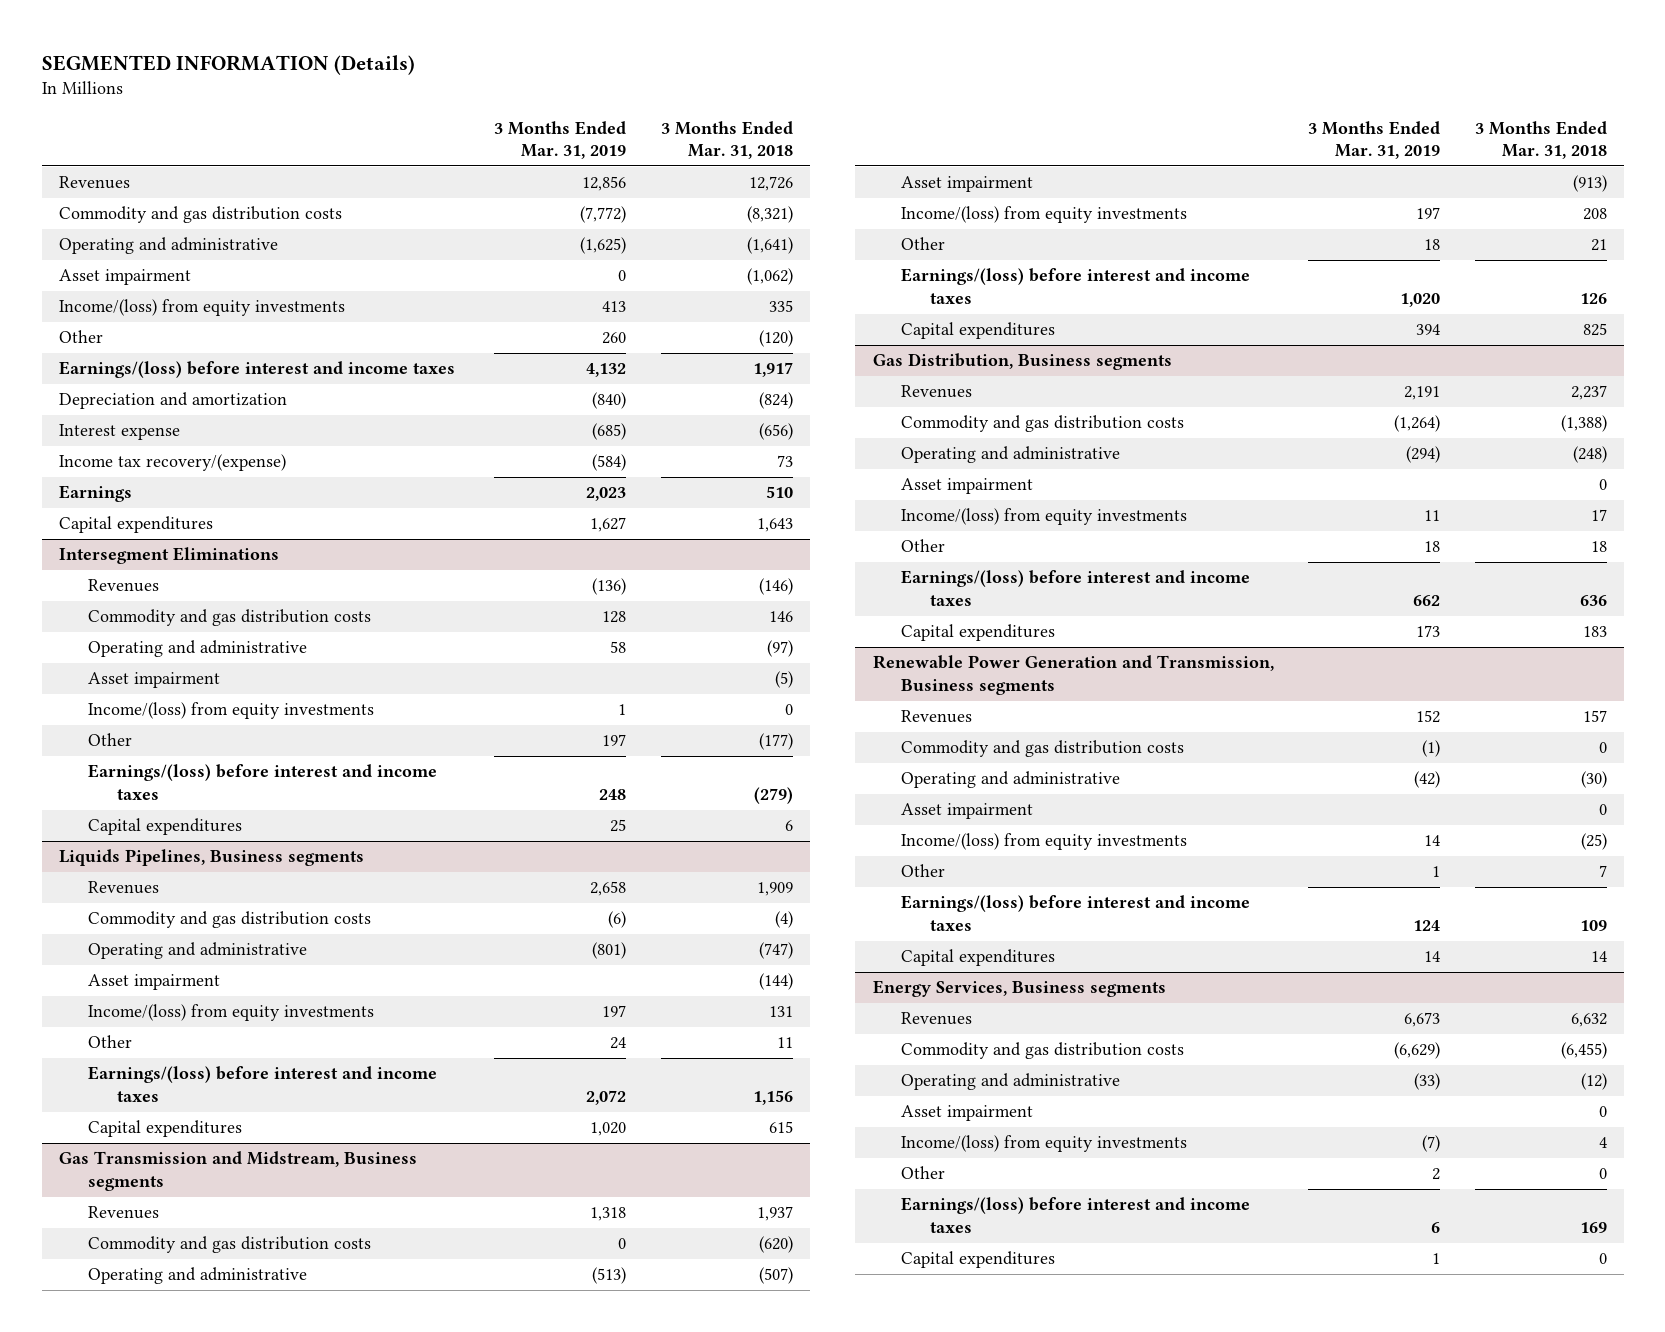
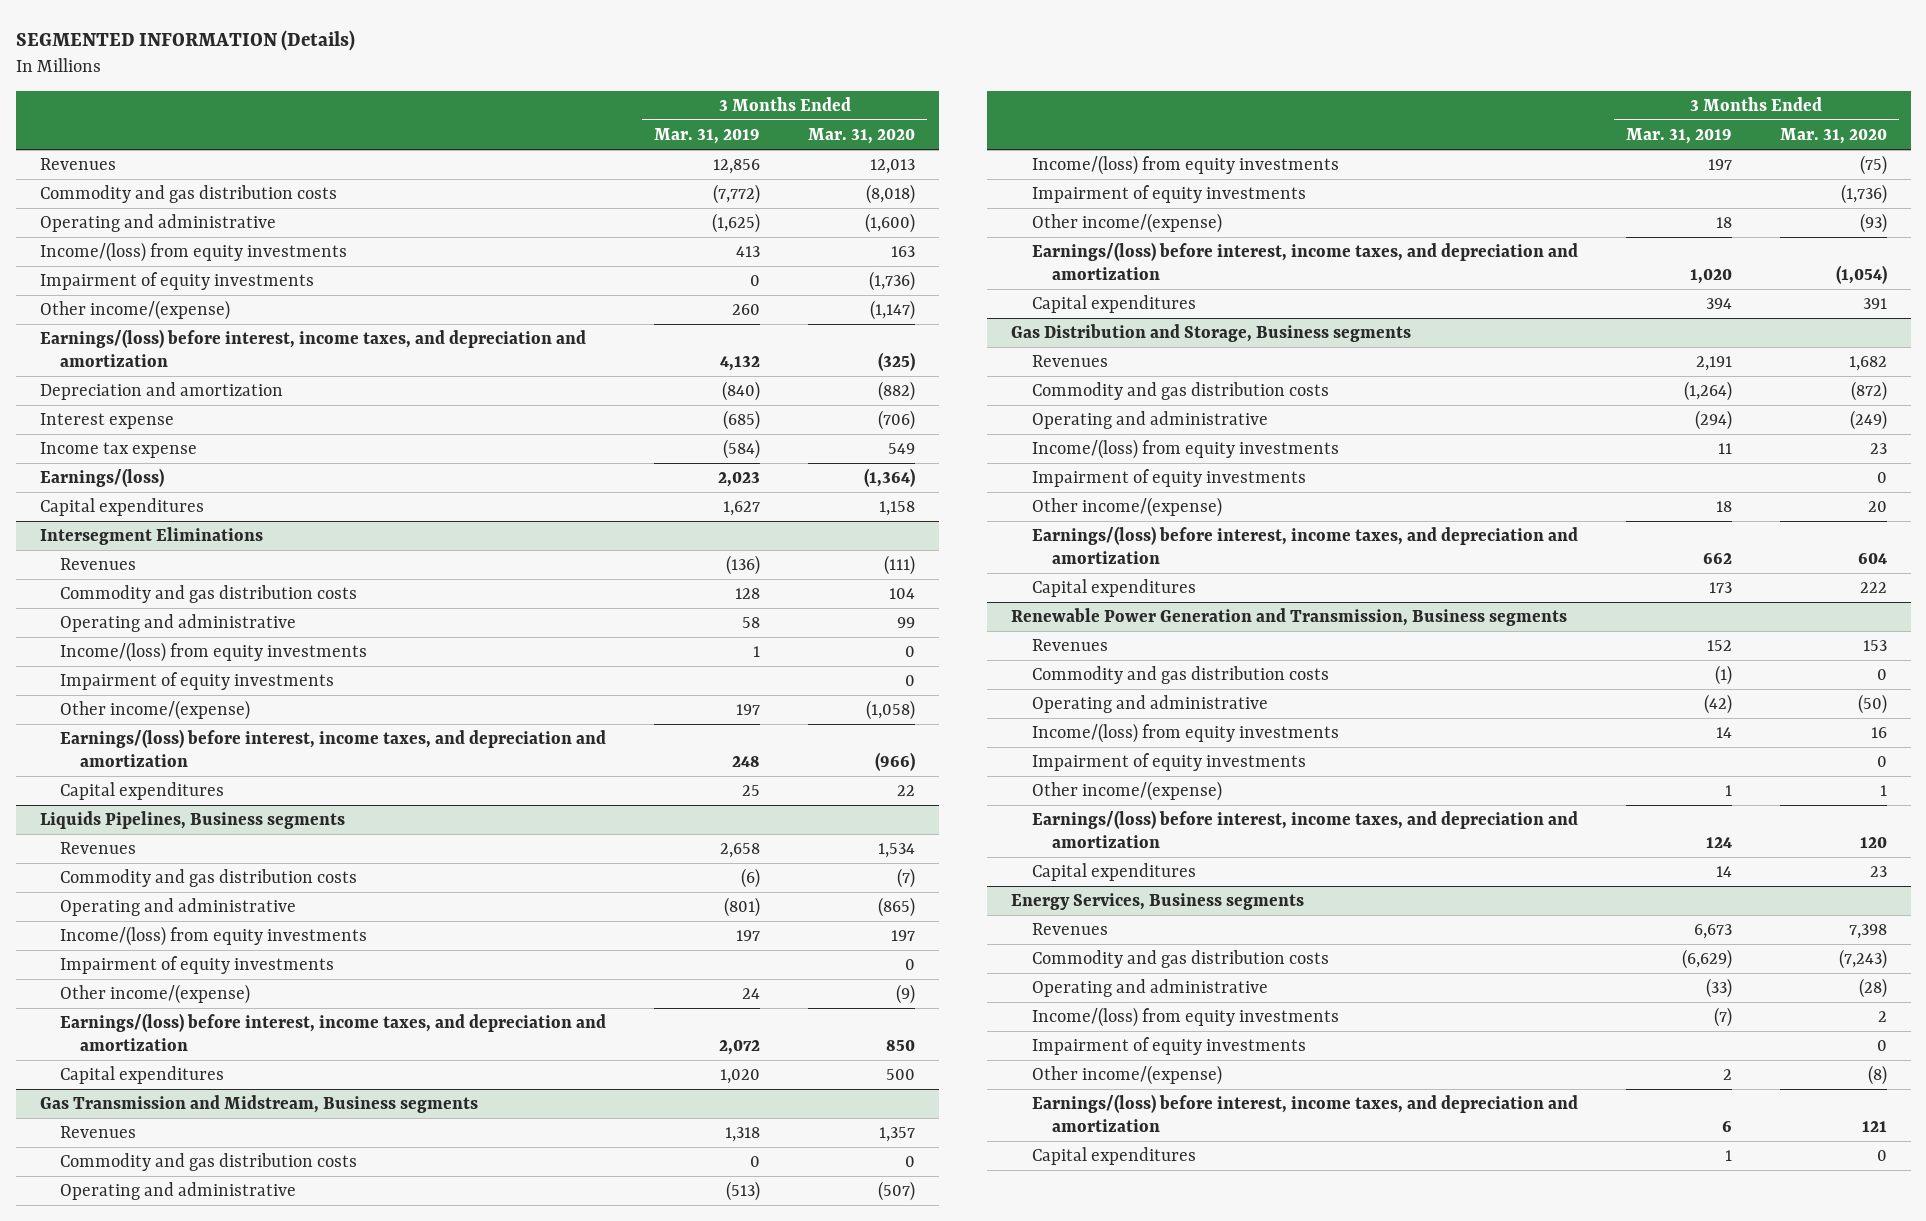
- | 3 Months Ended Mar. 31, 2019 | 3 Months Ended Mar. 31, 2018
+ | 3 Months Ended Mar. 31, 2019 | 3 Months Ended Mar. 31, 2020
- Asset impairment | 0 | (1,062)
- Other | 260 | (120)
- Earnings/(loss) before interest and income taxes | 4,132 | 1,917
+ Impairment of equity investments | 0 | (1,736)
+ Other income/(expense) | 260 | (1,147)
+ Earnings/(loss) before interest, income taxes, and depreciation and amortization | 4,132 | (325)
- Income tax recovery/(expense) | (584) | 73
- Earnings | 2,023 | 510
+ Income tax expense | (584) | 549
+ Earnings/(loss) | 2,023 | (1,364)
@ Intersegment Eliminations
- Asset impairment | | (5)
- Other | 197 | (177)
- Earnings/(loss) before interest and income taxes | 248 | (279)
+ Impairment of equity investments | | 0
+ Other income/(expense) | 197 | (1,058)
+ Earnings/(loss) before interest, income taxes, and depreciation and amortization | 248 | (966)
@ Liquids Pipelines, Business segments
- Asset impairment | | (144)
- Other | 24 | 11
- Earnings/(loss) before interest and income taxes | 2,072 | 1,156
+ Impairment of equity investments | | 0
+ Other income/(expense) | 24 | (9)
+ Earnings/(loss) before interest, income taxes, and depreciation and amortization | 2,072 | 850
@ Gas Transmission and Midstream, Business segments
- Asset impairment | | (913)
- Other | 18 | 21
- Earnings/(loss) before interest and income taxes | 1,020 | 126
+ Impairment of equity investments | | (1,736)
+ Other income/(expense) | 18 | (93)
+ Earnings/(loss) before interest, income taxes, and depreciation and amortization | 1,020 | (1,054)
- Gas Distribution, Business segments
+ Gas Distribution and Storage, Business segments
- Asset impairment | | 0
- Other | 18 | 18
- Earnings/(loss) before interest and income taxes | 662 | 636
+ Impairment of equity investments | | 0
+ Other income/(expense) | 18 | 20
+ Earnings/(loss) before interest, income taxes, and depreciation and amortization | 662 | 604
@ Renewable Power Generation and Transmission, Business segments
- Asset impairment | | 0
- Other | 1 | 7
- Earnings/(loss) before interest and income taxes | 124 | 109
+ Impairment of equity investments | | 0
+ Other income/(expense) | 1 | 1
+ Earnings/(loss) before interest, income taxes, and depreciation and amortization | 124 | 120
@ Energy Services, Business segments
- Asset impairment | | 0
- Other | 2 | 0
- Earnings/(loss) before interest and income taxes | 6 | 169
+ Impairment of equity investments | | 0
+ Other income/(expense) | 2 | (8)
+ Earnings/(loss) before interest, income taxes, and depreciation and amortization | 6 | 121

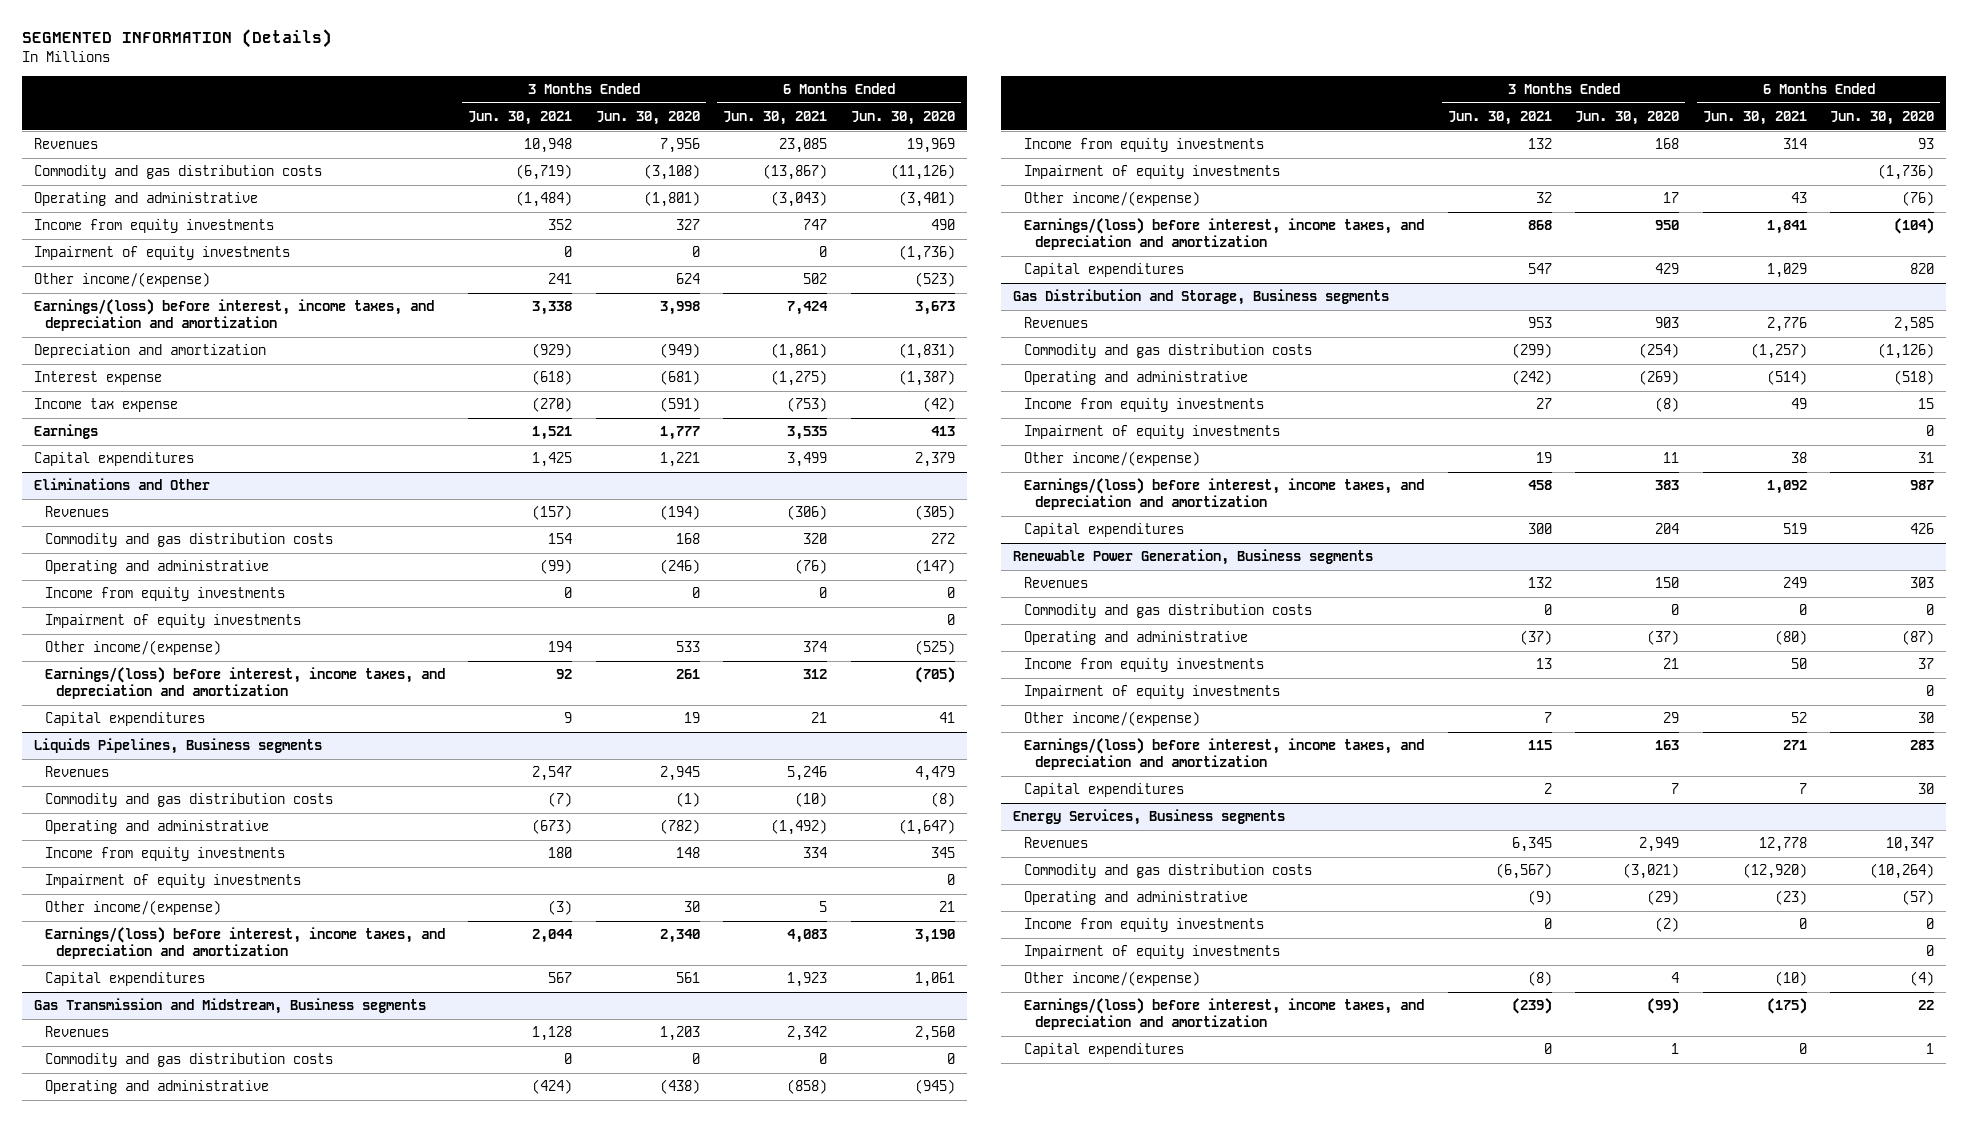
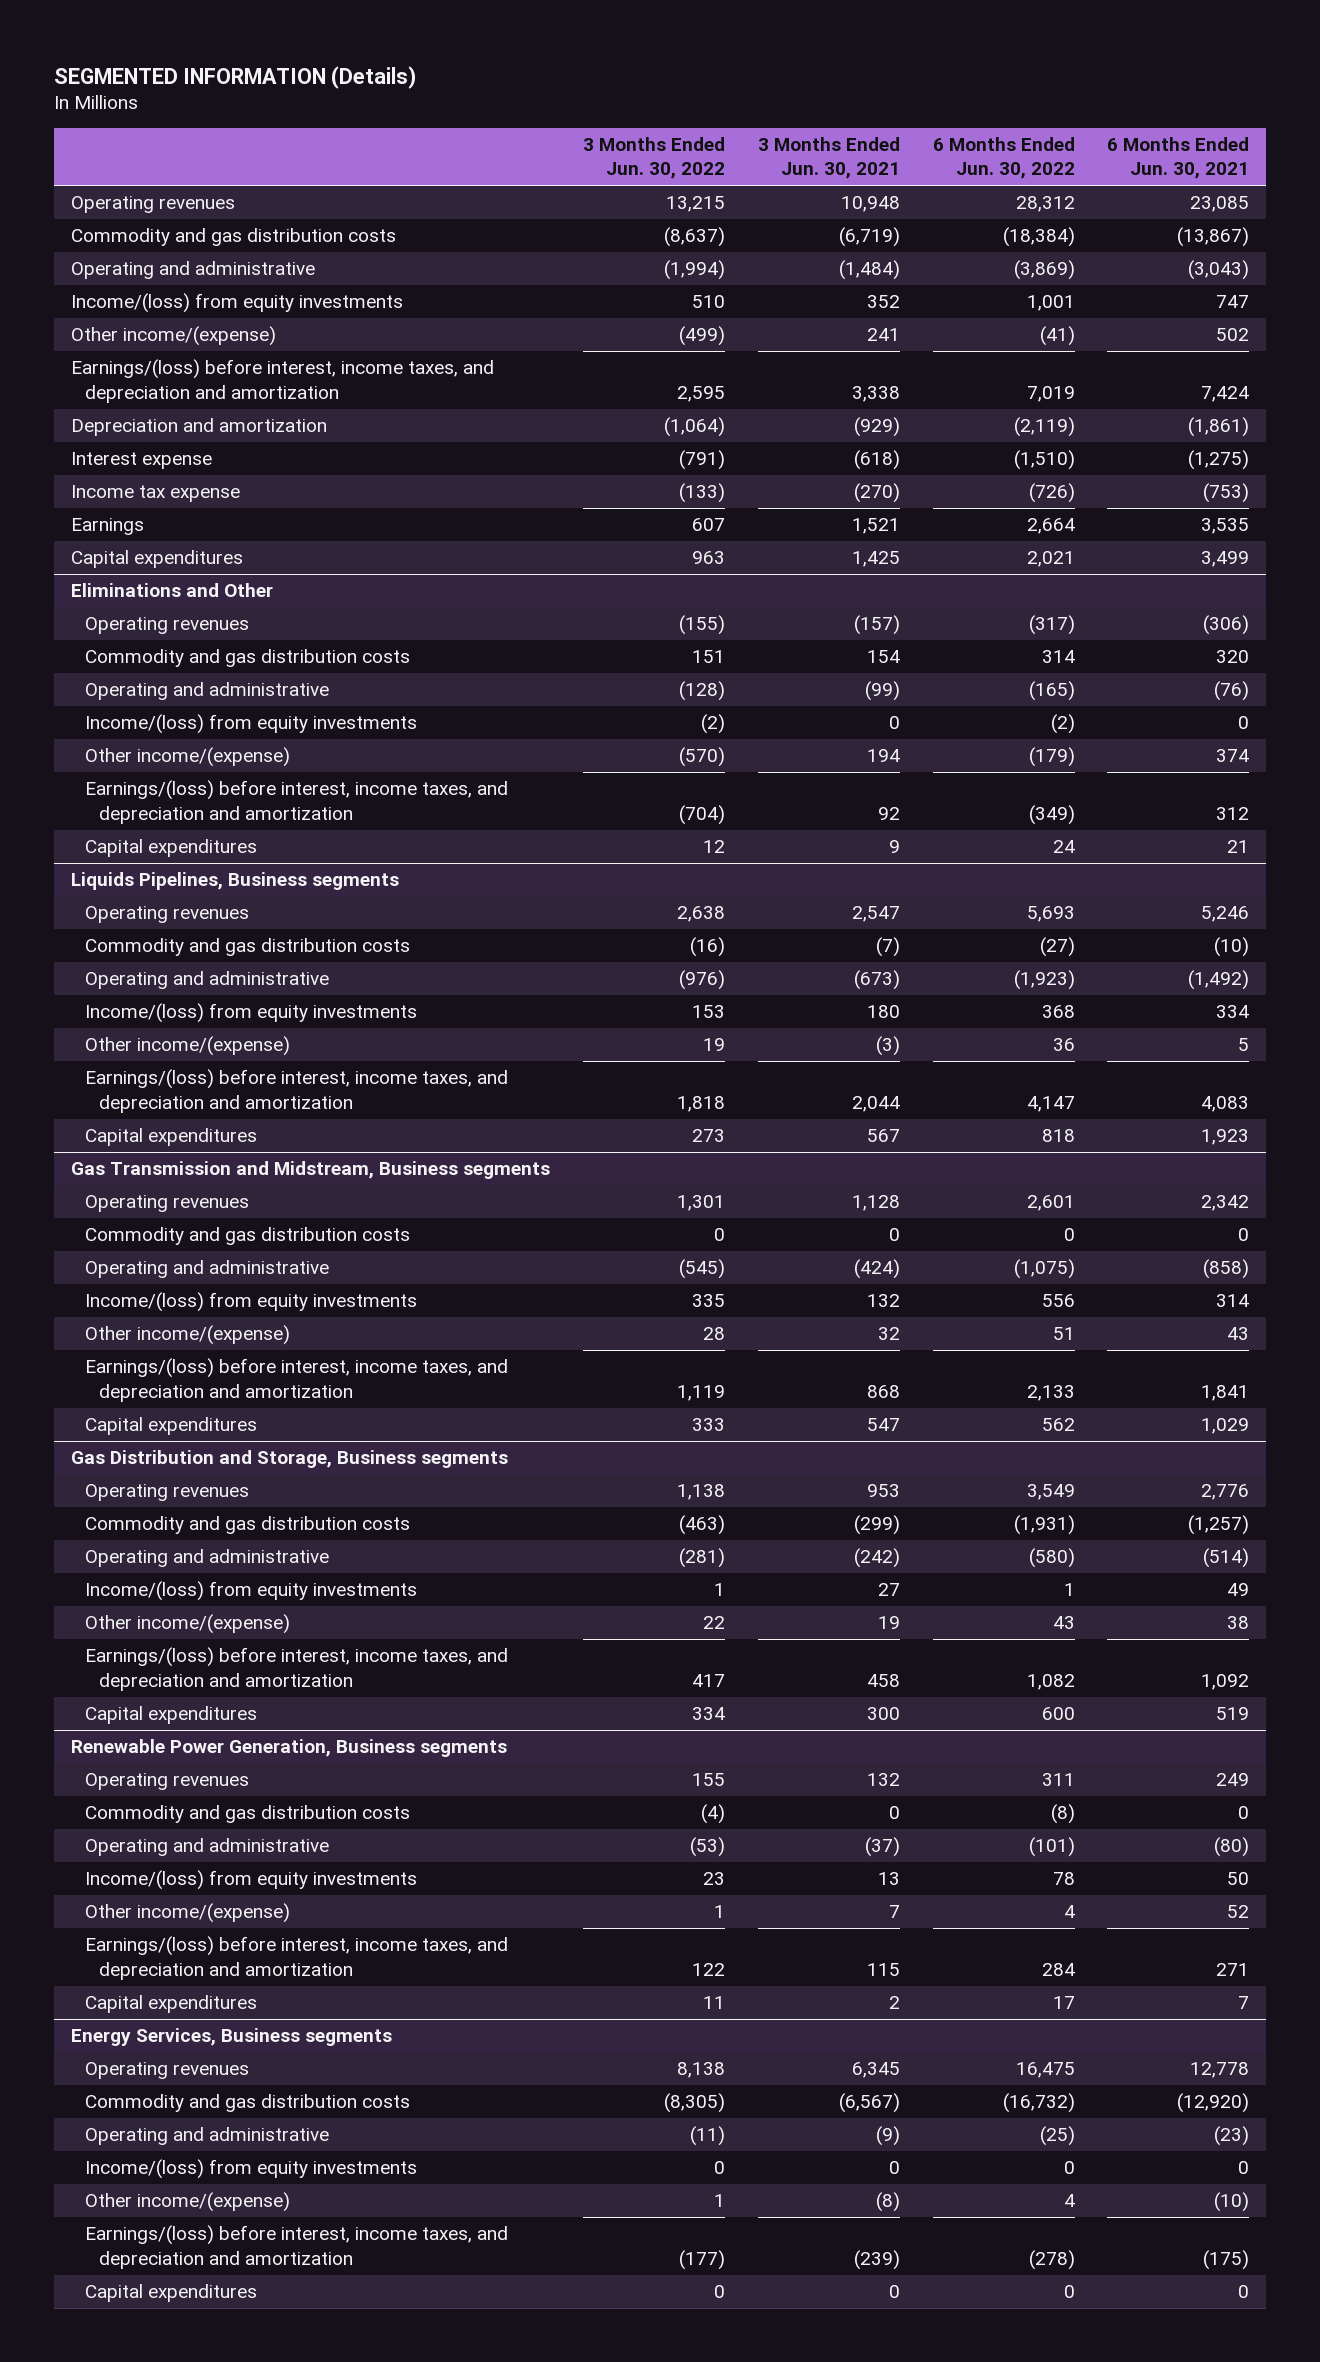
- | 3 Months Ended Jun. 30, 2021 | 3 Months Ended Jun. 30, 2020 | 6 Months Ended Jun. 30, 2021 | 6 Months Ended Jun. 30, 2020
+ | 3 Months Ended Jun. 30, 2022 | 3 Months Ended Jun. 30, 2021 | 6 Months Ended Jun. 30, 2022 | 6 Months Ended Jun. 30, 2021
- Revenues | 10,948 | 7,956 | 23,085 | 19,969
+ Operating revenues | 13,215 | 10,948 | 28,312 | 23,085
- Income from equity investments | 352 | 327 | 747 | 490
- Impairment of equity investments | 0 | 0 | 0 | (1,736)
+ Income/(loss) from equity investments | 510 | 352 | 1,001 | 747
@ Eliminations and Other
- Revenues | (157) | (194) | (306) | (305)
+ Operating revenues | (155) | (157) | (317) | (306)
- Income from equity investments | 0 | 0 | 0 | 0
- Impairment of equity investments | | | | 0
+ Income/(loss) from equity investments | (2) | 0 | (2) | 0
@ Liquids Pipelines, Business segments
- Revenues | 2,547 | 2,945 | 5,246 | 4,479
+ Operating revenues | 2,638 | 2,547 | 5,693 | 5,246
- Income from equity investments | 180 | 148 | 334 | 345
- Impairment of equity investments | | | | 0
+ Income/(loss) from equity investments | 153 | 180 | 368 | 334
@ Gas Transmission and Midstream, Business segments
- Revenues | 1,128 | 1,203 | 2,342 | 2,560
+ Operating revenues | 1,301 | 1,128 | 2,601 | 2,342
- Income from equity investments | 132 | 168 | 314 | 93
- Impairment of equity investments | | | | (1,736)
+ Income/(loss) from equity investments | 335 | 132 | 556 | 314
@ Gas Distribution and Storage, Business segments
- Revenues | 953 | 903 | 2,776 | 2,585
+ Operating revenues | 1,138 | 953 | 3,549 | 2,776
- Income from equity investments | 27 | (8) | 49 | 15
- Impairment of equity investments | | | | 0
+ Income/(loss) from equity investments | 1 | 27 | 1 | 49
@ Renewable Power Generation, Business segments
- Revenues | 132 | 150 | 249 | 303
+ Operating revenues | 155 | 132 | 311 | 249
- Income from equity investments | 13 | 21 | 50 | 37
- Impairment of equity investments | | | | 0
+ Income/(loss) from equity investments | 23 | 13 | 78 | 50
@ Energy Services, Business segments
- Revenues | 6,345 | 2,949 | 12,778 | 10,347
+ Operating revenues | 8,138 | 6,345 | 16,475 | 12,778
- Income from equity investments | 0 | (2) | 0 | 0
- Impairment of equity investments | | | | 0
+ Income/(loss) from equity investments | 0 | 0 | 0 | 0

